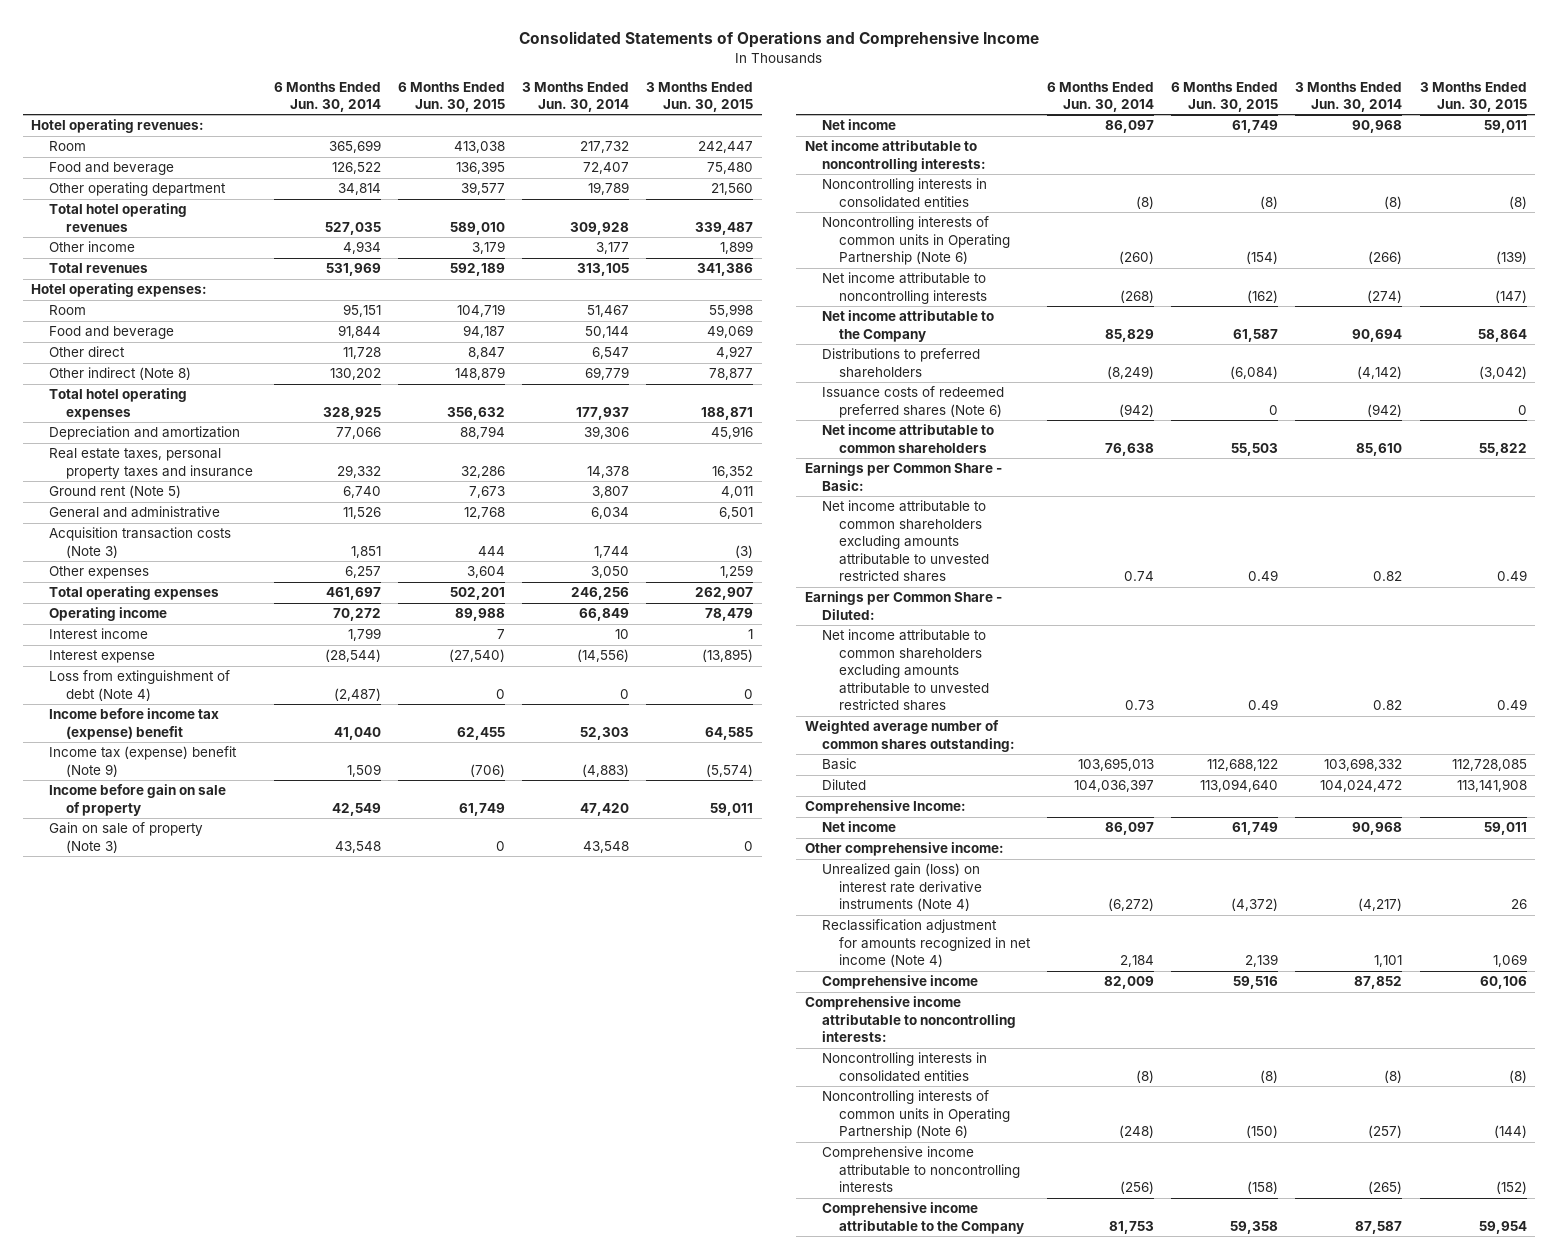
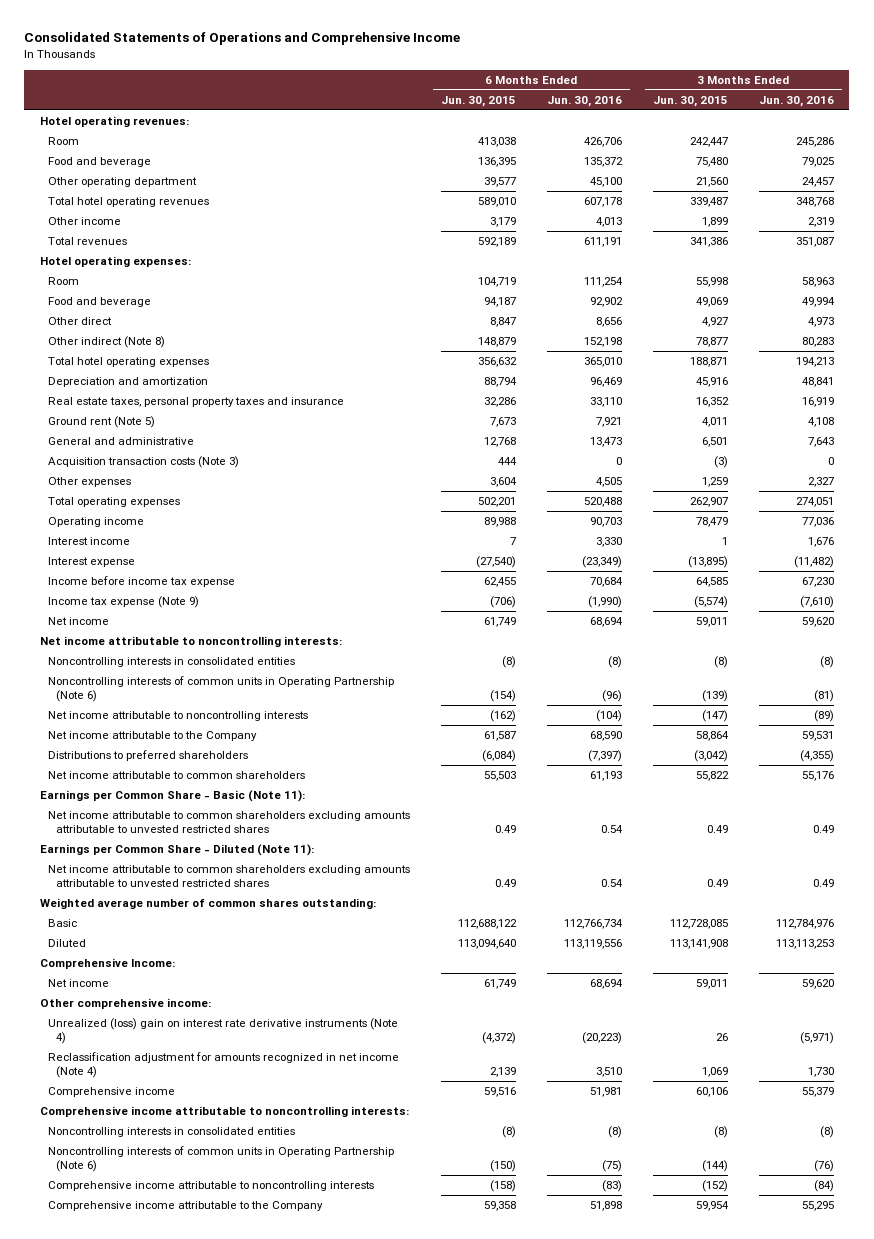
- | 6 Months Ended Jun. 30, 2014 | 6 Months Ended Jun. 30, 2015 | 3 Months Ended Jun. 30, 2014 | 3 Months Ended Jun. 30, 2015
+ | 6 Months Ended Jun. 30, 2015 | 6 Months Ended Jun. 30, 2016 | 3 Months Ended Jun. 30, 2015 | 3 Months Ended Jun. 30, 2016
- Loss from extinguishment of debt (Note 4) | (2,487) | 0 | 0 | 0
- Income before income tax (expense) benefit | 41,040 | 62,455 | 52,303 | 64,585
- Income tax (expense) benefit (Note 9) | 1,509 | (706) | (4,883) | (5,574)
- Income before gain on sale of property | 42,549 | 61,749 | 47,420 | 59,011
- Gain on sale of property (Note 3) | 43,548 | 0 | 43,548 | 0
+ Income before income tax expense | 62,455 | 70,684 | 64,585 | 67,230
+ Income tax expense (Note 9) | (706) | (1,990) | (5,574) | (7,610)
- Issuance costs of redeemed preferred shares (Note 6) | (942) | 0 | (942) | 0
- Earnings per Common Share - Basic:
+ Earnings per Common Share - Basic (Note 11):
- Earnings per Common Share - Diluted:
+ Earnings per Common Share - Diluted (Note 11):
- Unrealized gain (loss) on interest rate derivative instruments (Note 4) | (6,272) | (4,372) | (4,217) | 26
+ Unrealized (loss) gain on interest rate derivative instruments (Note 4) | (4,372) | (20,223) | 26 | (5,971)

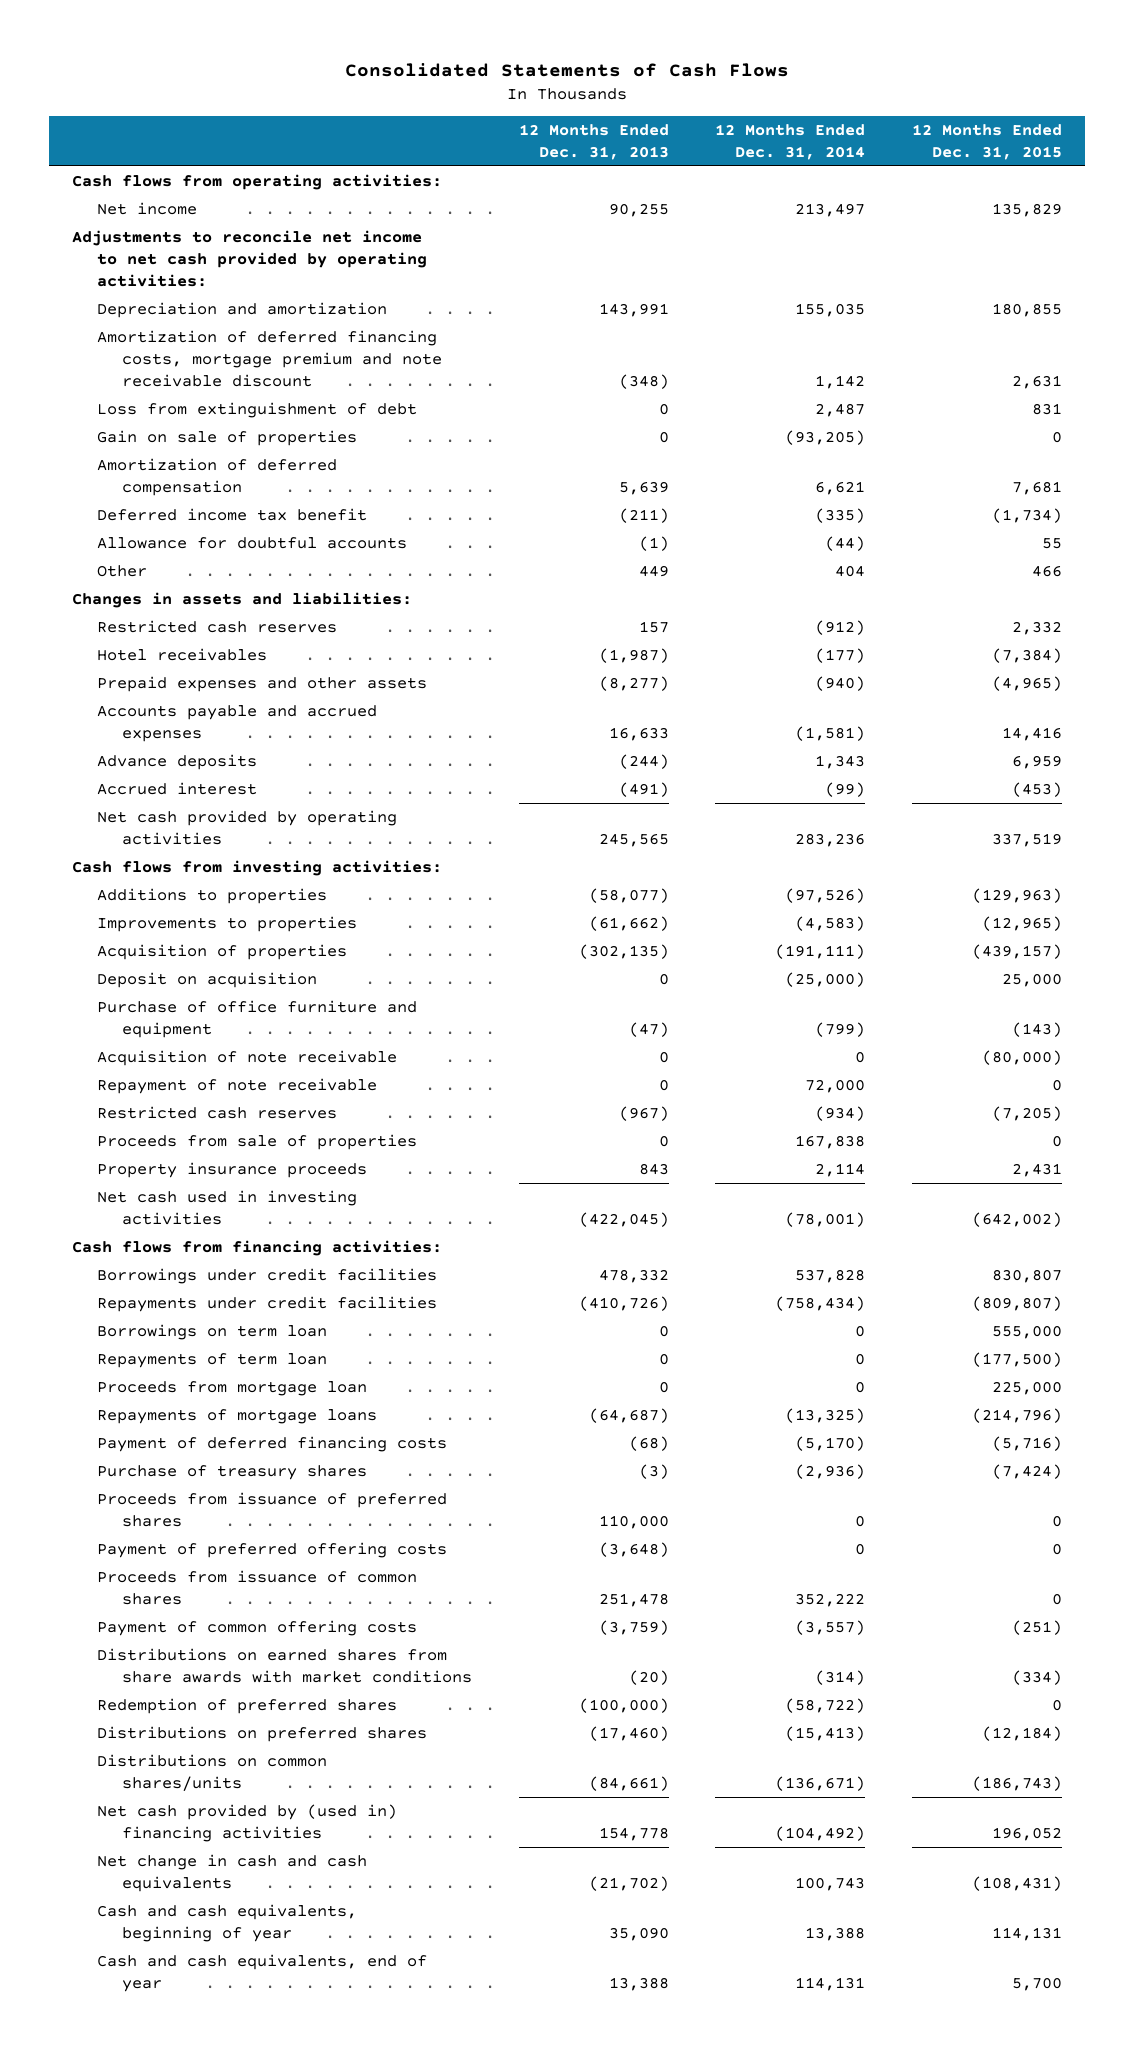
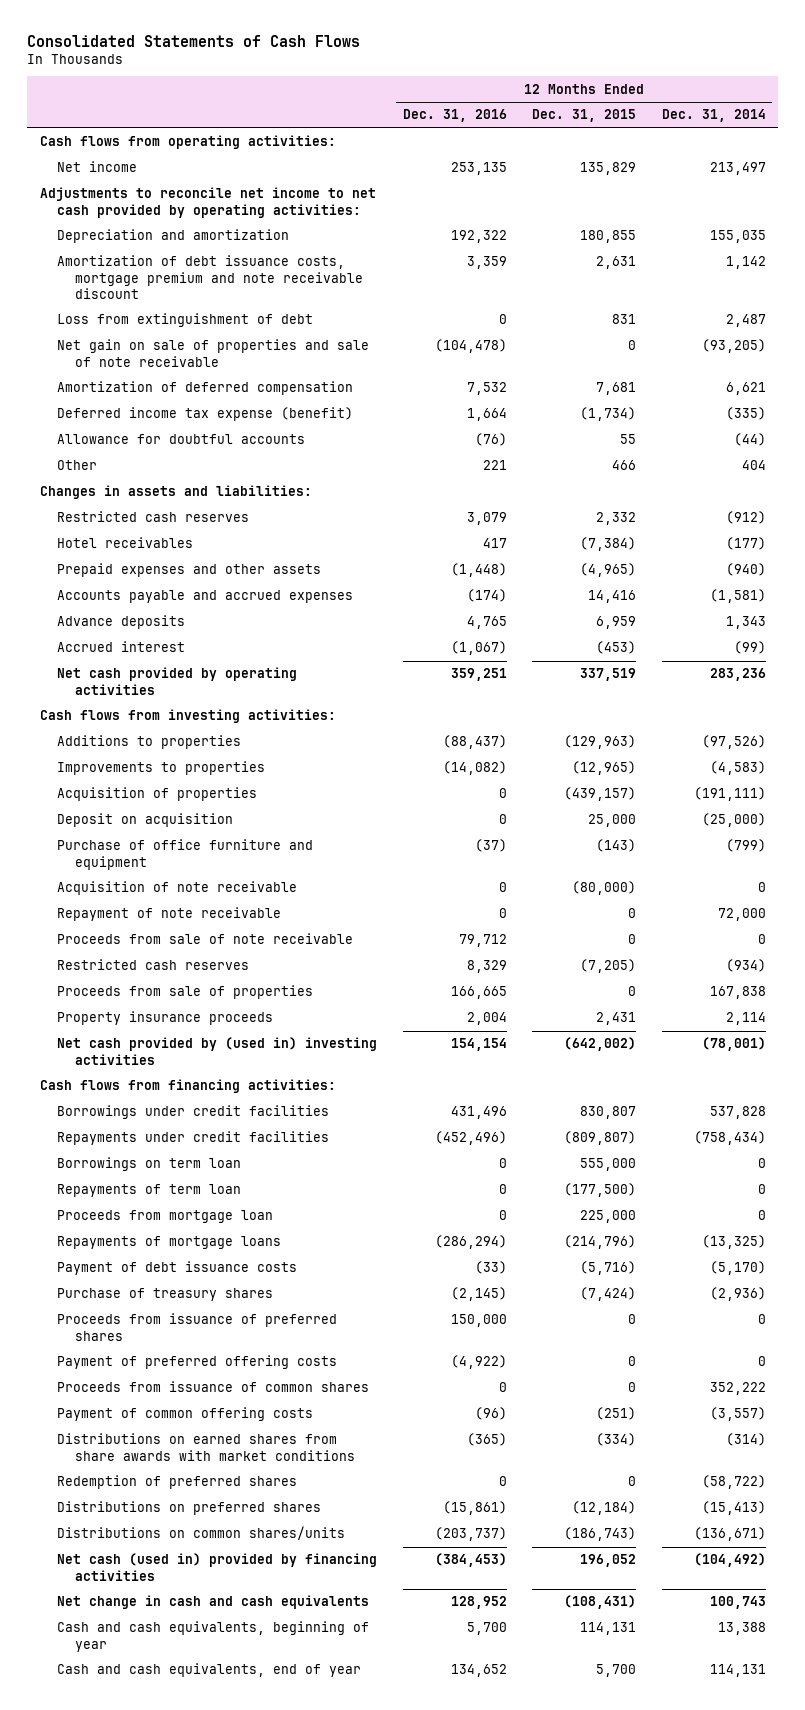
- | 12 Months Ended Dec. 31, 2013 | 12 Months Ended Dec. 31, 2014 | 12 Months Ended Dec. 31, 2015
+ | 12 Months Ended Dec. 31, 2016 | 12 Months Ended Dec. 31, 2015 | 12 Months Ended Dec. 31, 2014
- Amortization of deferred financing costs, mortgage premium and note receivable discount | (348) | 1,142 | 2,631
+ Amortization of debt issuance costs, mortgage premium and note receivable discount | 3,359 | 2,631 | 1,142
- Gain on sale of properties | 0 | (93,205) | 0
+ Net gain on sale of properties and sale of note receivable | (104,478) | 0 | (93,205)
- Deferred income tax benefit | (211) | (335) | (1,734)
+ Deferred income tax expense (benefit) | 1,664 | (1,734) | (335)
+ Proceeds from sale of note receivable | 79,712 | 0 | 0
- Net cash used in investing activities | (422,045) | (78,001) | (642,002)
+ Net cash provided by (used in) investing activities | 154,154 | (642,002) | (78,001)
- Payment of deferred financing costs | (68) | (5,170) | (5,716)
+ Payment of debt issuance costs | (33) | (5,716) | (5,170)
- Net cash provided by (used in) financing activities | 154,778 | (104,492) | 196,052
+ Net cash (used in) provided by financing activities | (384,453) | 196,052 | (104,492)

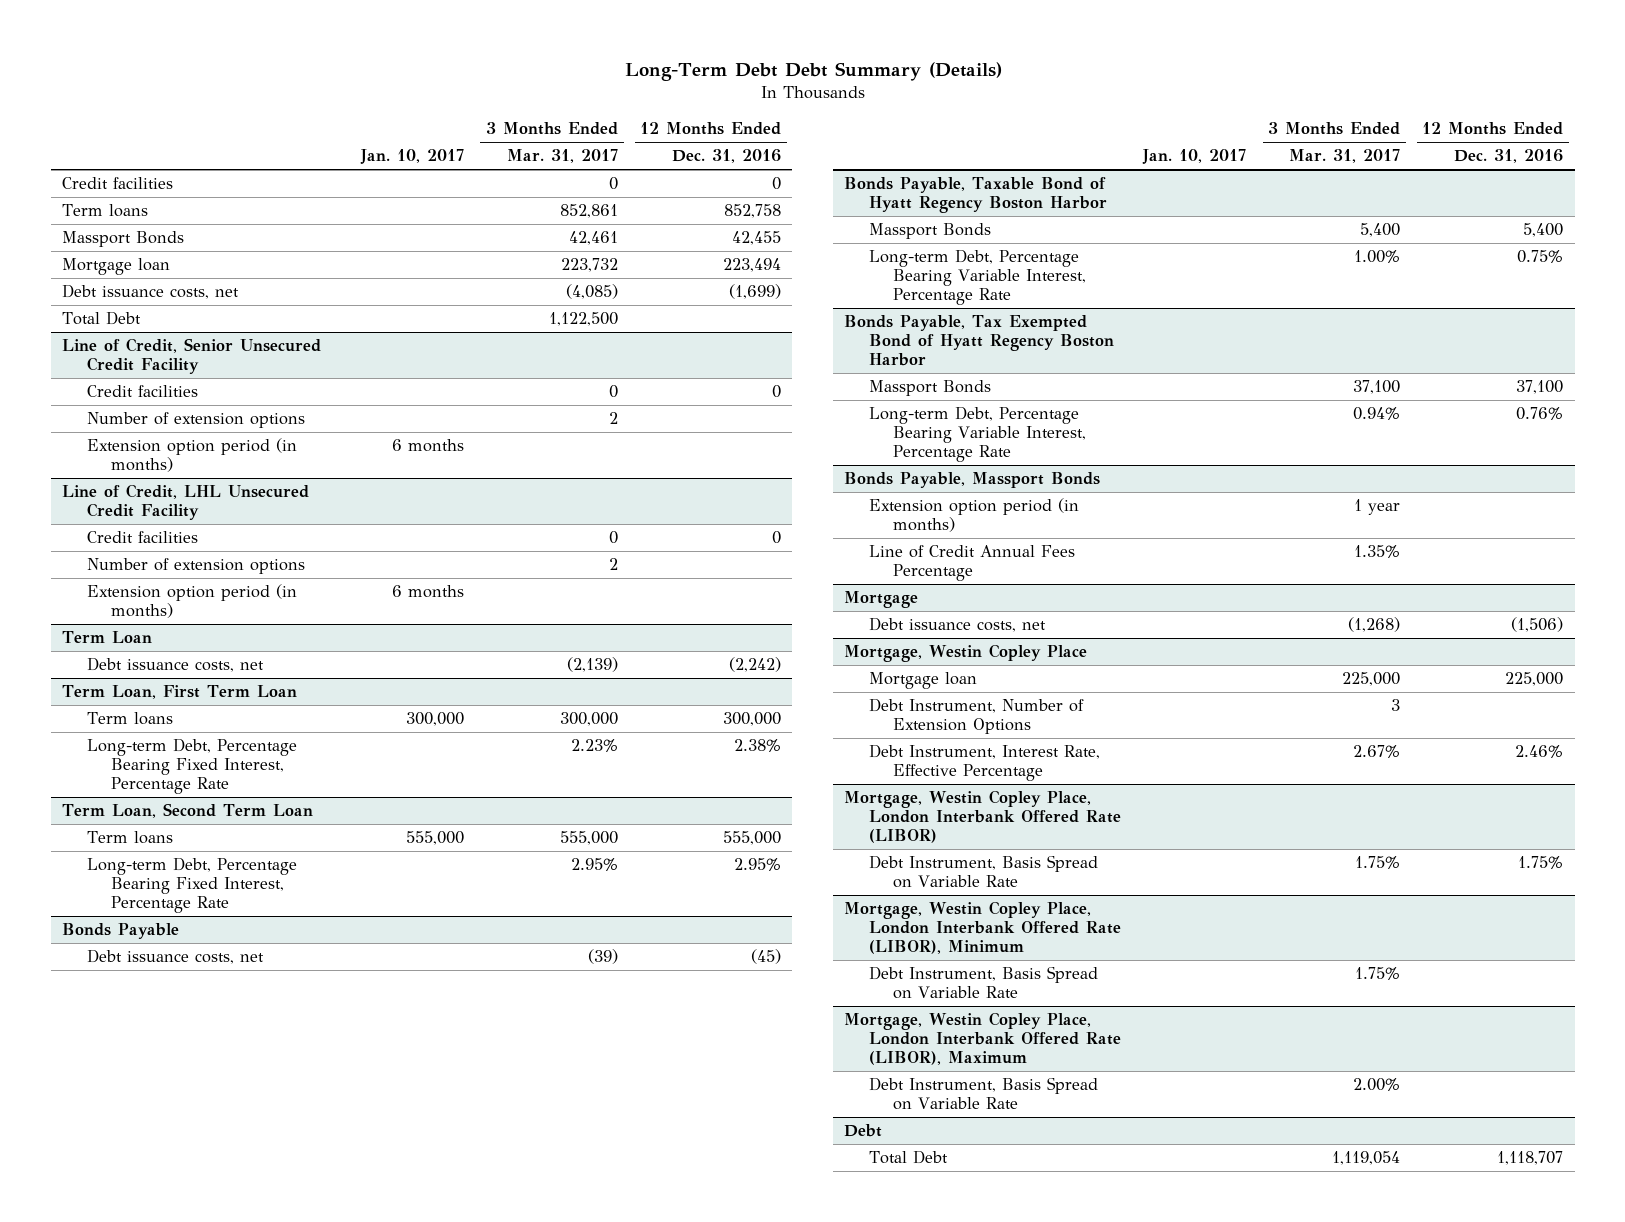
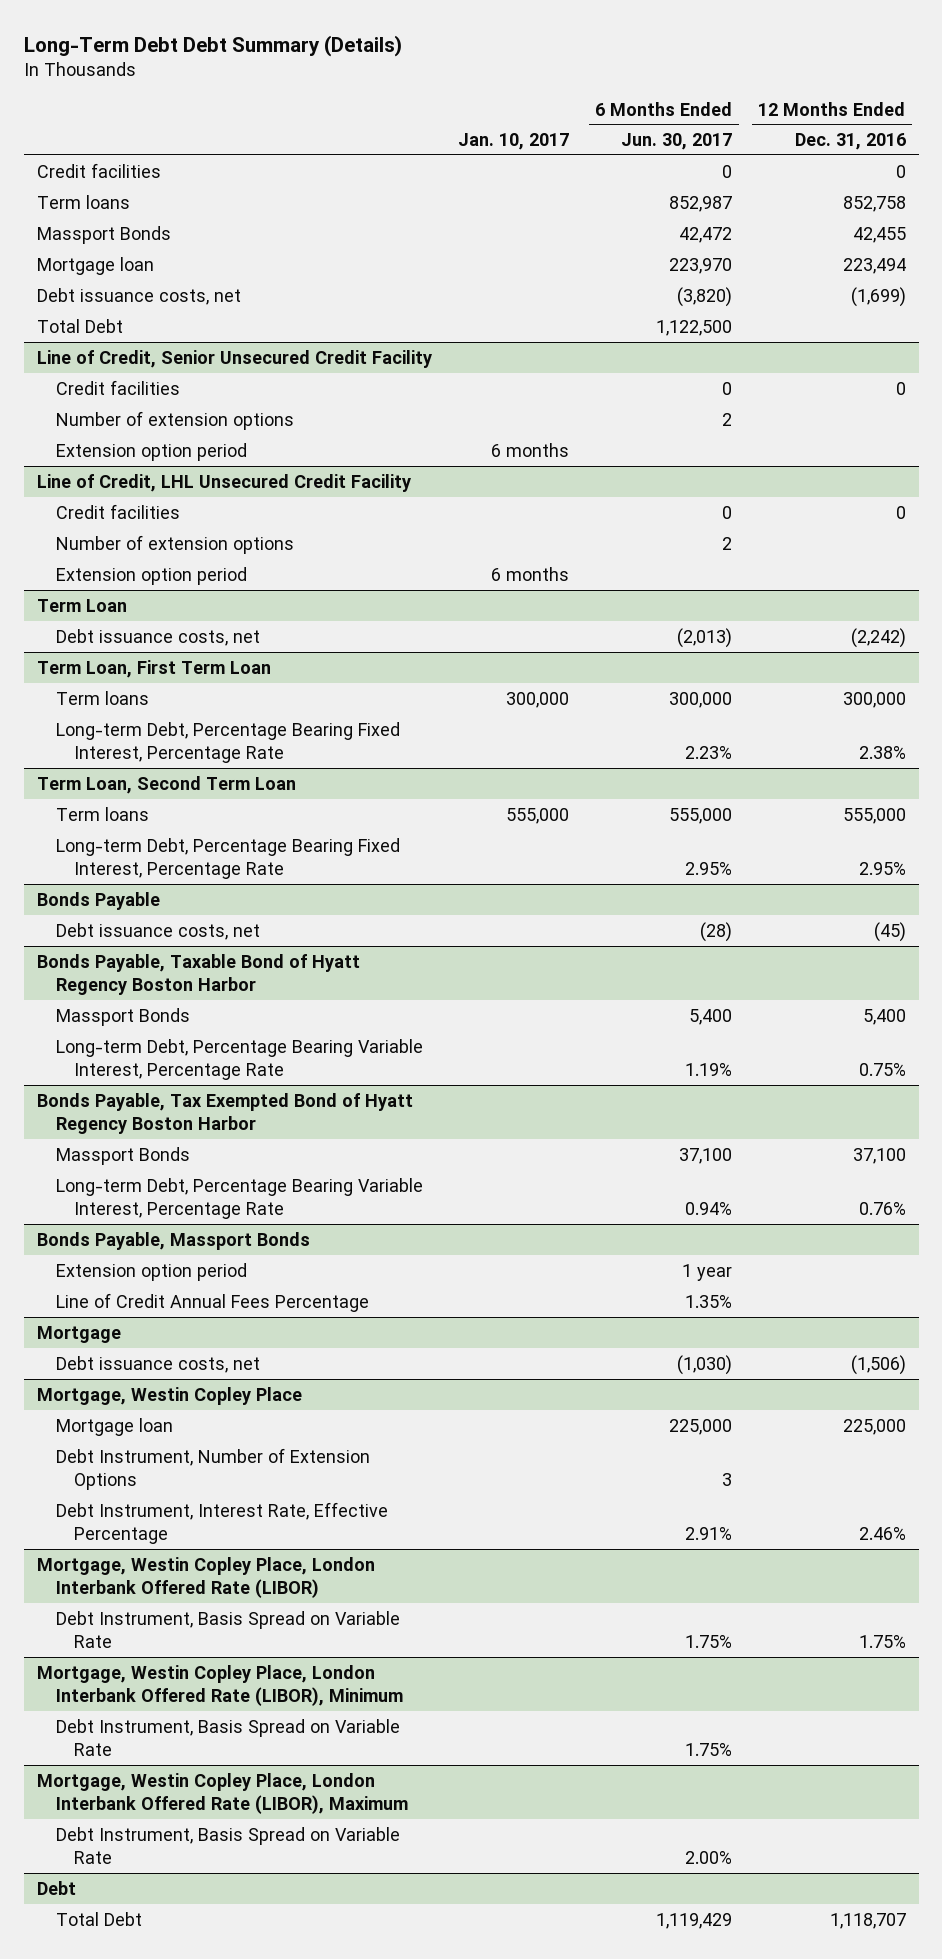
- | Jan. 10, 2017 | 3 Months Ended Mar. 31, 2017 | 12 Months Ended Dec. 31, 2016
+ | Jan. 10, 2017 | 6 Months Ended Jun. 30, 2017 | 12 Months Ended Dec. 31, 2016
@ Line of Credit, Senior Unsecured Credit Facility
- Extension option period (in months) | 6 months | |
+ Extension option period | 6 months | |
@ Line of Credit, LHL Unsecured Credit Facility
- Extension option period (in months) | 6 months | |
+ Extension option period | 6 months | |
@ Bonds Payable, Massport Bonds
- Extension option period (in months) | | 1 year |
+ Extension option period | | 1 year |

